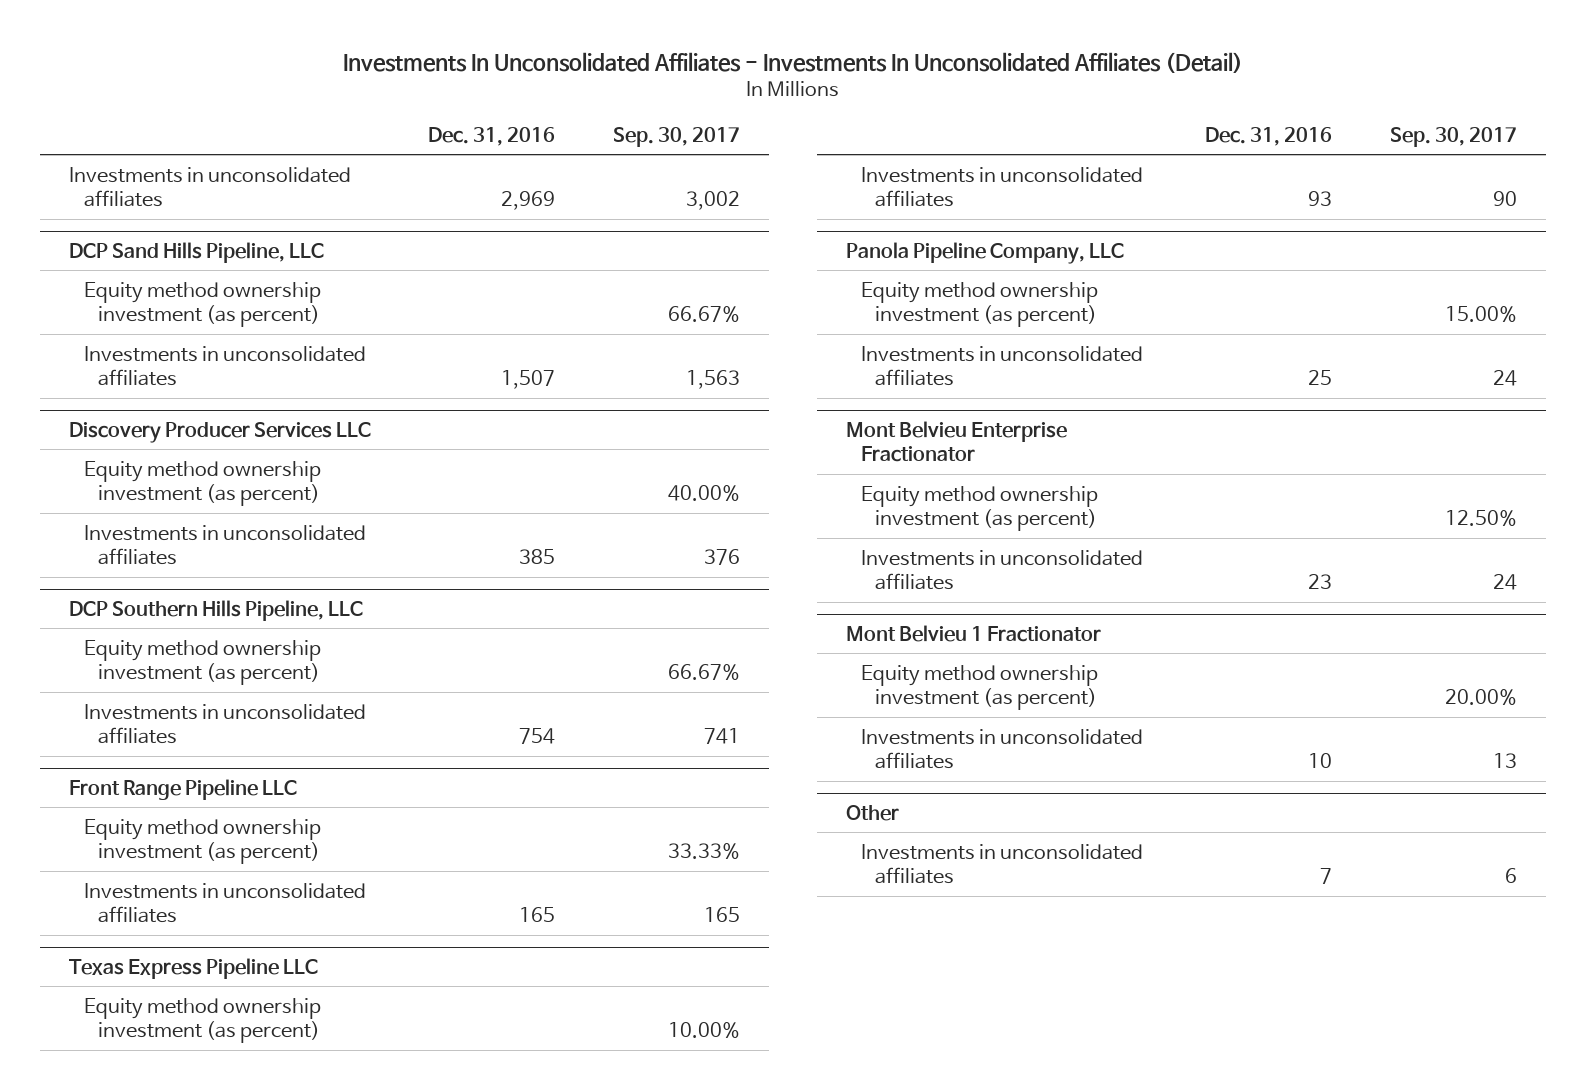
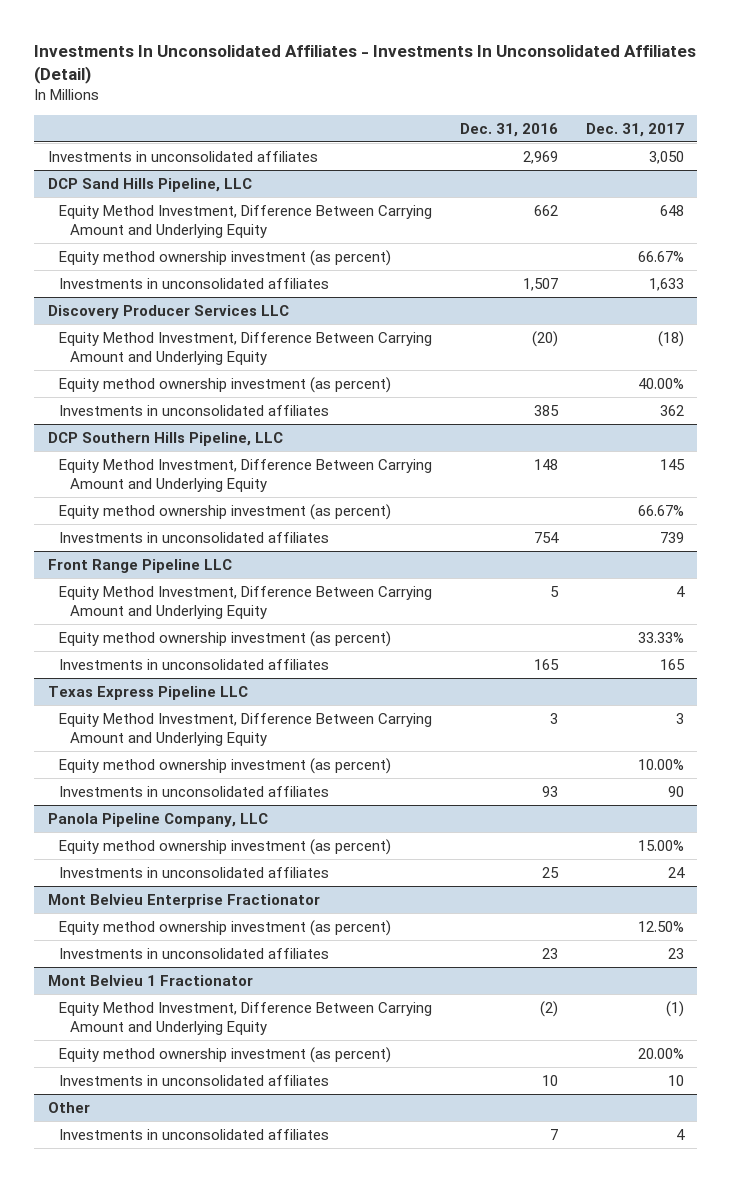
- | Dec. 31, 2016 | Sep. 30, 2017
+ | Dec. 31, 2016 | Dec. 31, 2017
@ DCP Sand Hills Pipeline, LLC
+ Equity Method Investment, Difference Between Carrying Amount and Underlying Equity | 662 | 648
@ Discovery Producer Services LLC
+ Equity Method Investment, Difference Between Carrying Amount and Underlying Equity | (20) | (18)
@ DCP Southern Hills Pipeline, LLC
+ Equity Method Investment, Difference Between Carrying Amount and Underlying Equity | 148 | 145
@ Front Range Pipeline LLC
+ Equity Method Investment, Difference Between Carrying Amount and Underlying Equity | 5 | 4
@ Texas Express Pipeline LLC
+ Equity Method Investment, Difference Between Carrying Amount and Underlying Equity | 3 | 3
@ Mont Belvieu 1 Fractionator
+ Equity Method Investment, Difference Between Carrying Amount and Underlying Equity | (2) | (1)

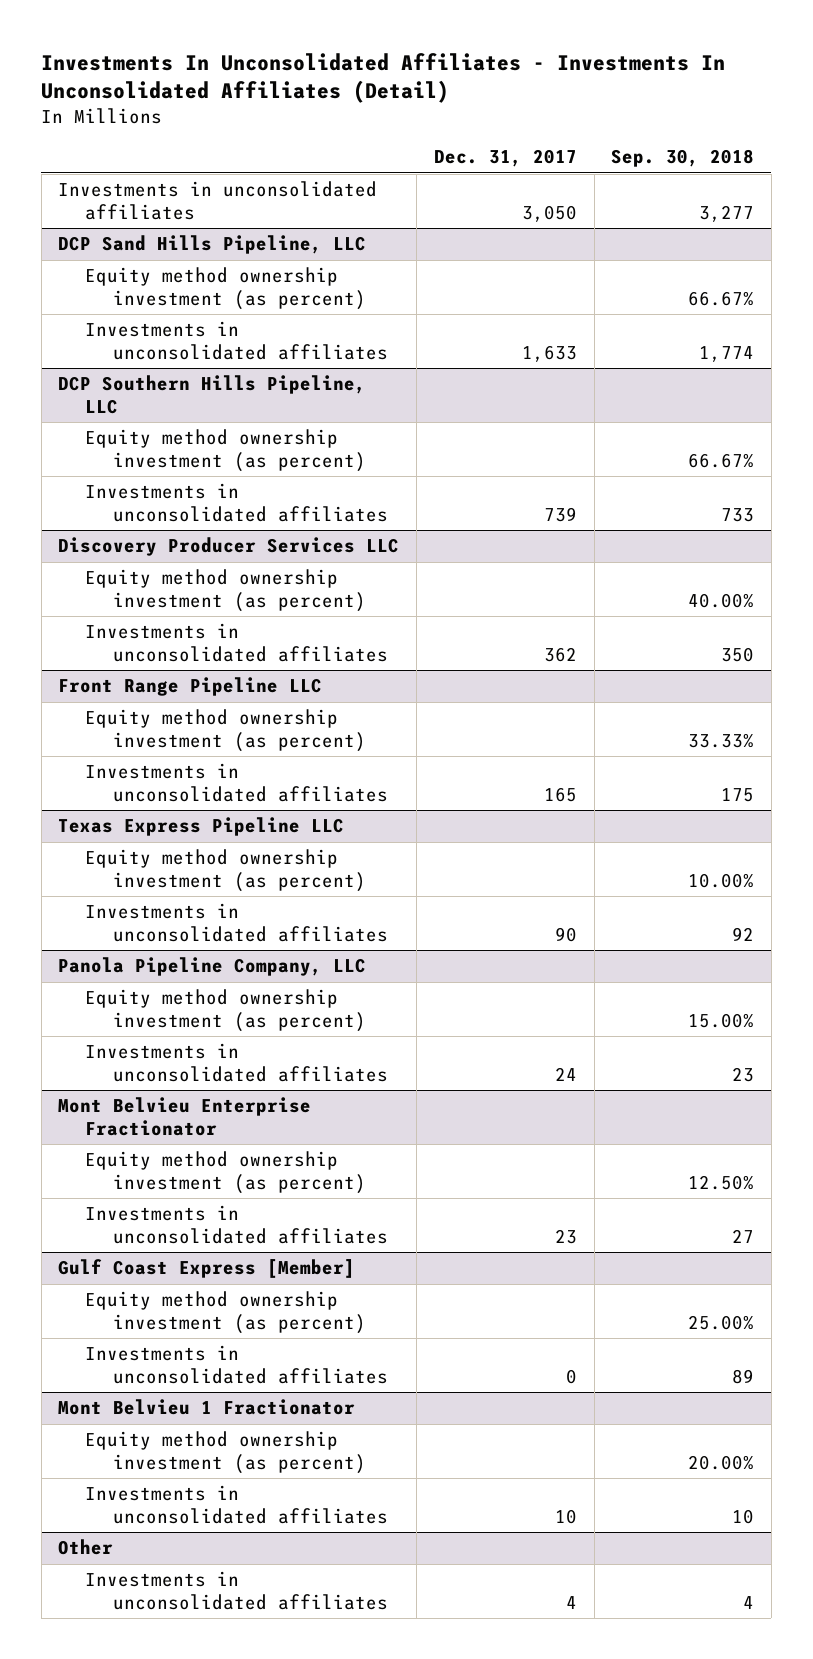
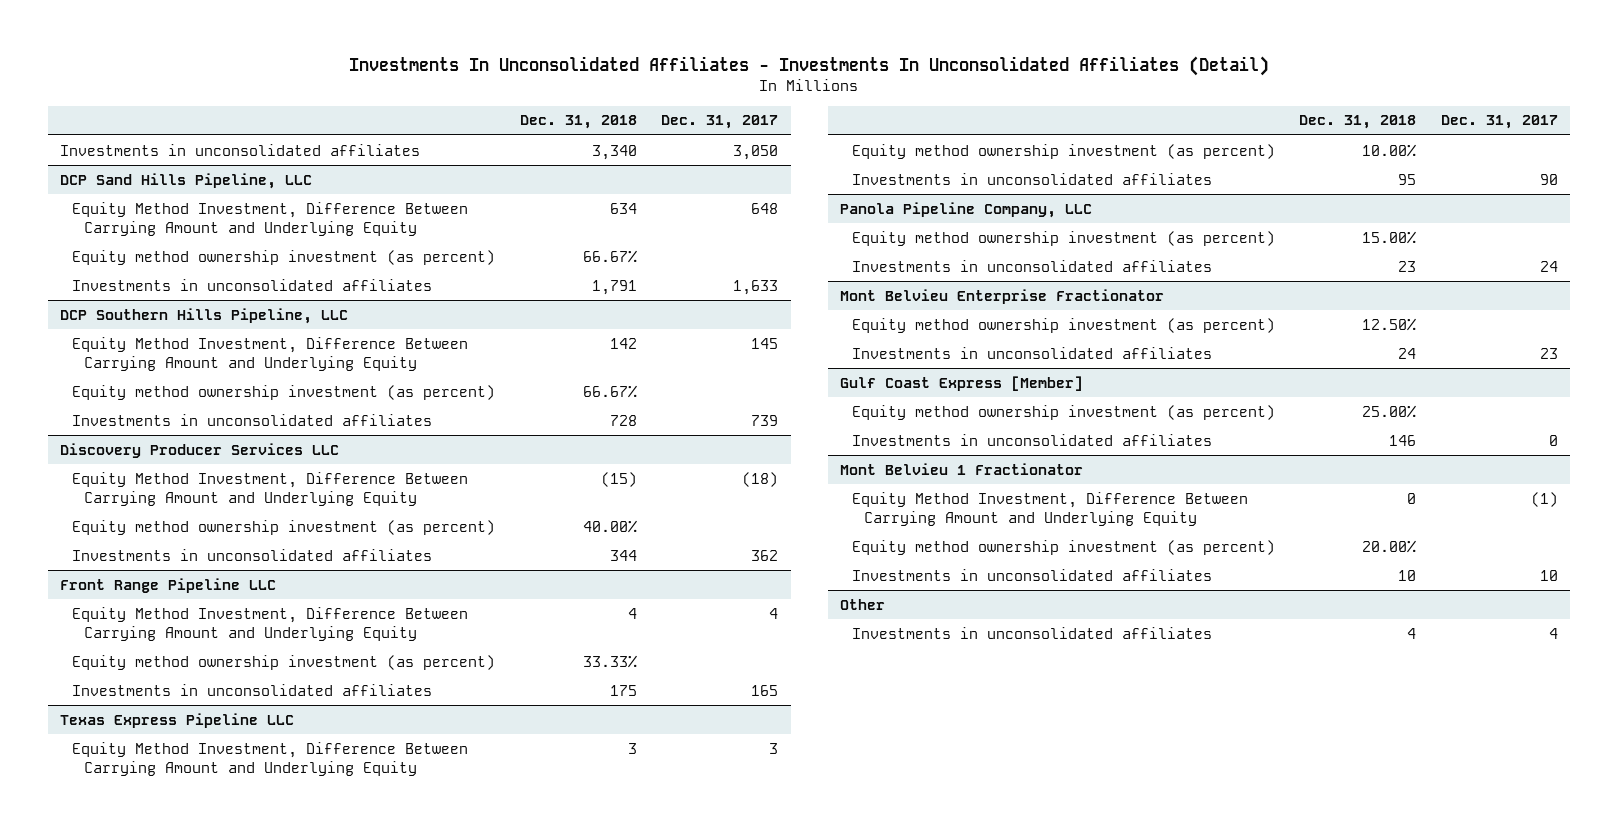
- | Dec. 31, 2017 | Sep. 30, 2018
+ | Dec. 31, 2018 | Dec. 31, 2017
@ DCP Sand Hills Pipeline, LLC
+ Equity Method Investment, Difference Between Carrying Amount and Underlying Equity | 634 | 648
@ DCP Southern Hills Pipeline, LLC
+ Equity Method Investment, Difference Between Carrying Amount and Underlying Equity | 142 | 145
@ Discovery Producer Services LLC
+ Equity Method Investment, Difference Between Carrying Amount and Underlying Equity | (15) | (18)
@ Front Range Pipeline LLC
+ Equity Method Investment, Difference Between Carrying Amount and Underlying Equity | 4 | 4
@ Texas Express Pipeline LLC
+ Equity Method Investment, Difference Between Carrying Amount and Underlying Equity | 3 | 3
@ Mont Belvieu 1 Fractionator
+ Equity Method Investment, Difference Between Carrying Amount and Underlying Equity | 0 | (1)

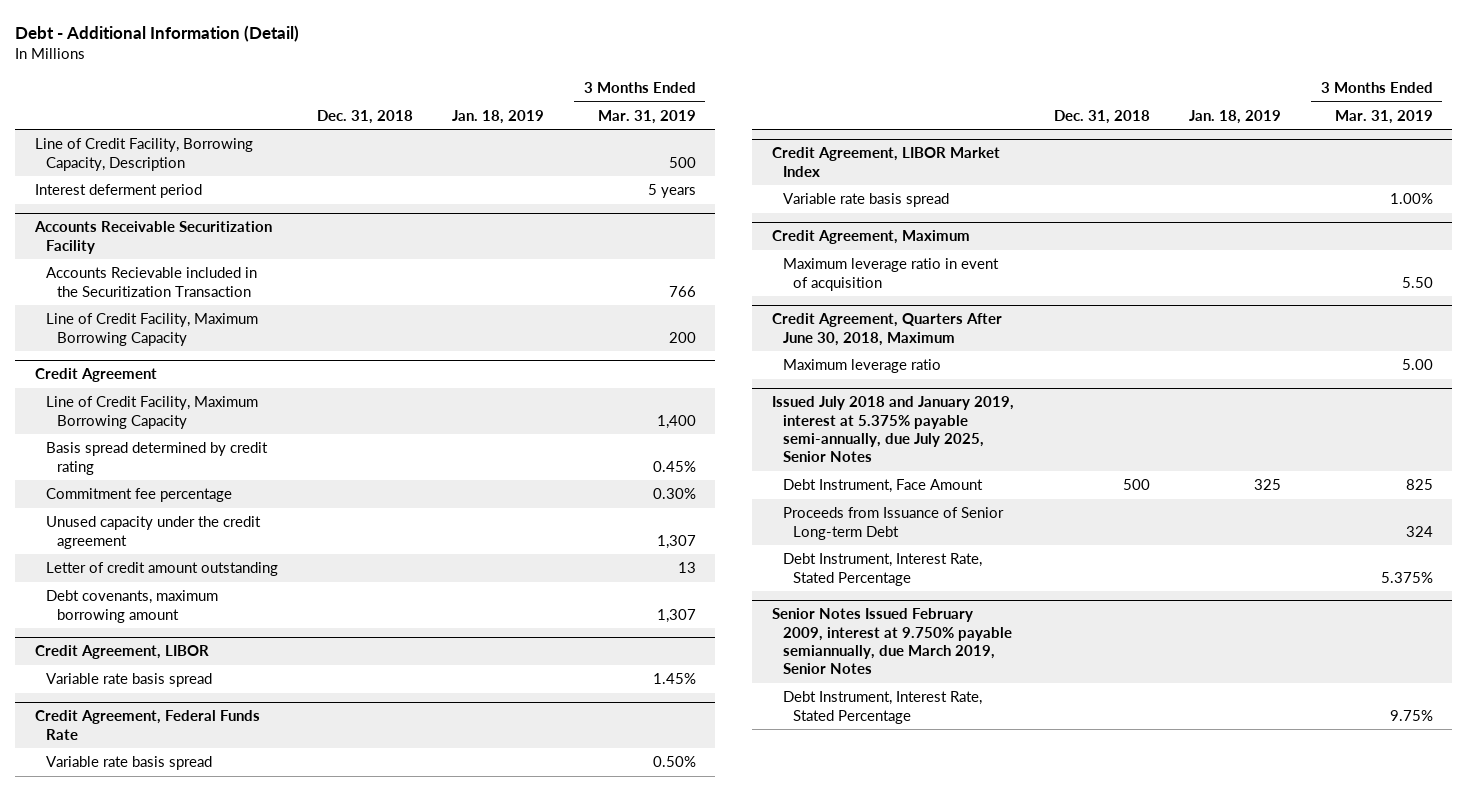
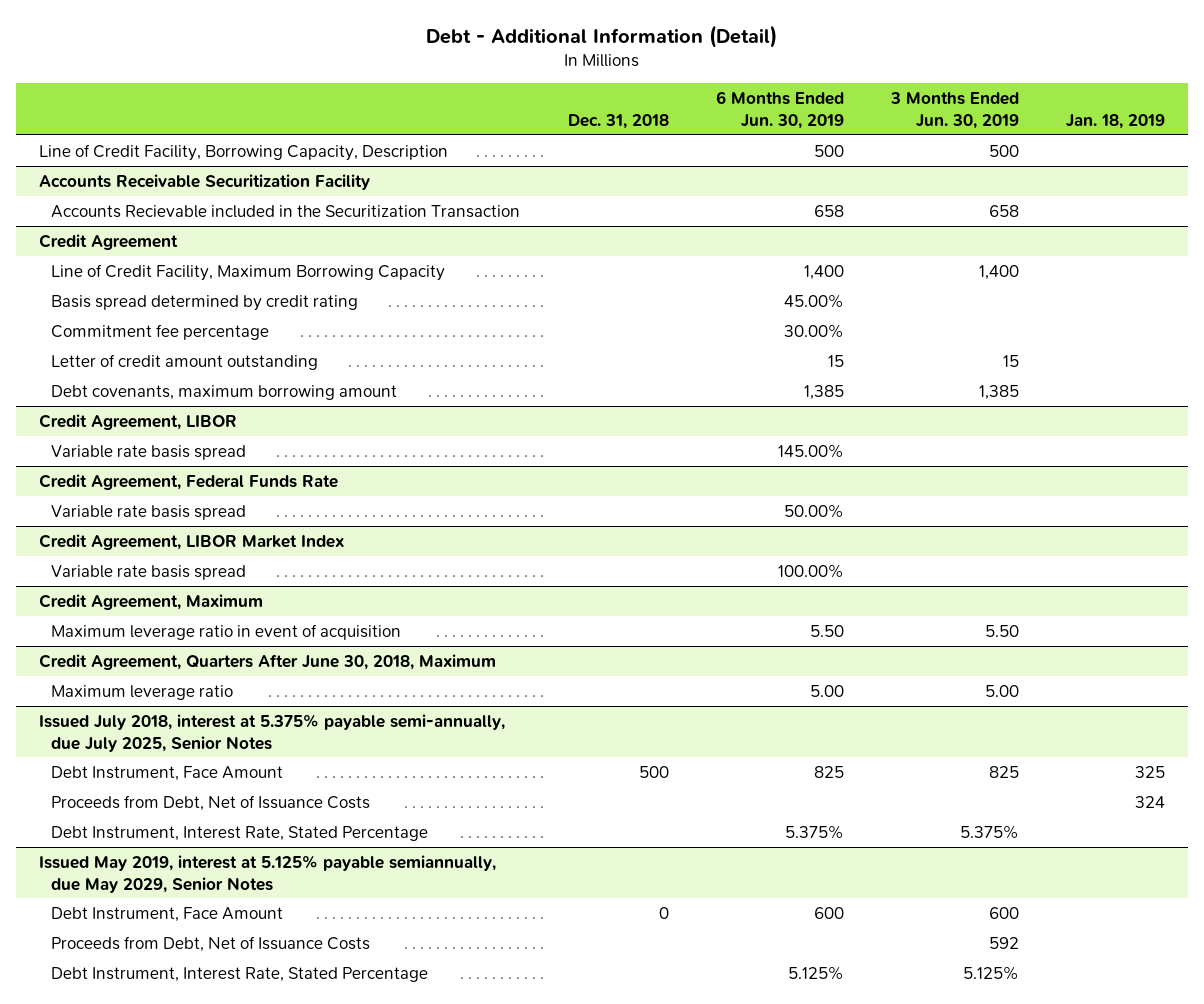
- | Dec. 31, 2018 | Jan. 18, 2019 | 3 Months Ended Mar. 31, 2019
+ | Dec. 31, 2018 | 6 Months Ended Jun. 30, 2019 | 3 Months Ended Jun. 30, 2019 | Jan. 18, 2019
- Interest deferment period | | | 5 years
@ Accounts Receivable Securitization Facility
- Line of Credit Facility, Maximum Borrowing Capacity | | | 200
@ Credit Agreement
- Unused capacity under the credit agreement | | | 1,307
- Issued July 2018 and January 2019, interest at 5.375% payable semi-annually, due July 2025, Senior Notes
+ Issued July 2018, interest at 5.375% payable semi-annually, due July 2025, Senior Notes
- Proceeds from Issuance of Senior Long-term Debt | | | 324
+ Proceeds from Debt, Net of Issuance Costs | | | | 324
- Senior Notes Issued February 2009, interest at 9.750% payable semiannually, due March 2019, Senior Notes
+ Issued May 2019, interest at 5.125% payable semiannually, due May 2029, Senior Notes
+ Debt Instrument, Face Amount | 0 | 600 | 600 |
+ Proceeds from Debt, Net of Issuance Costs | | | 592 |

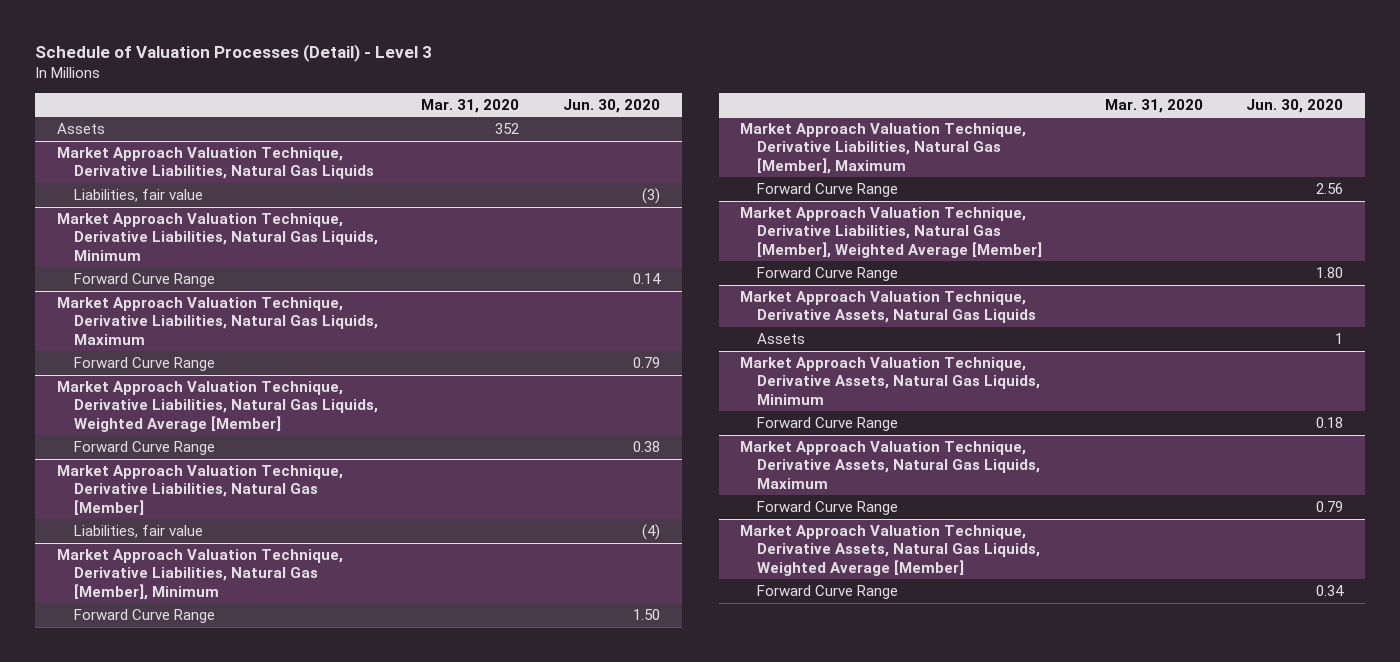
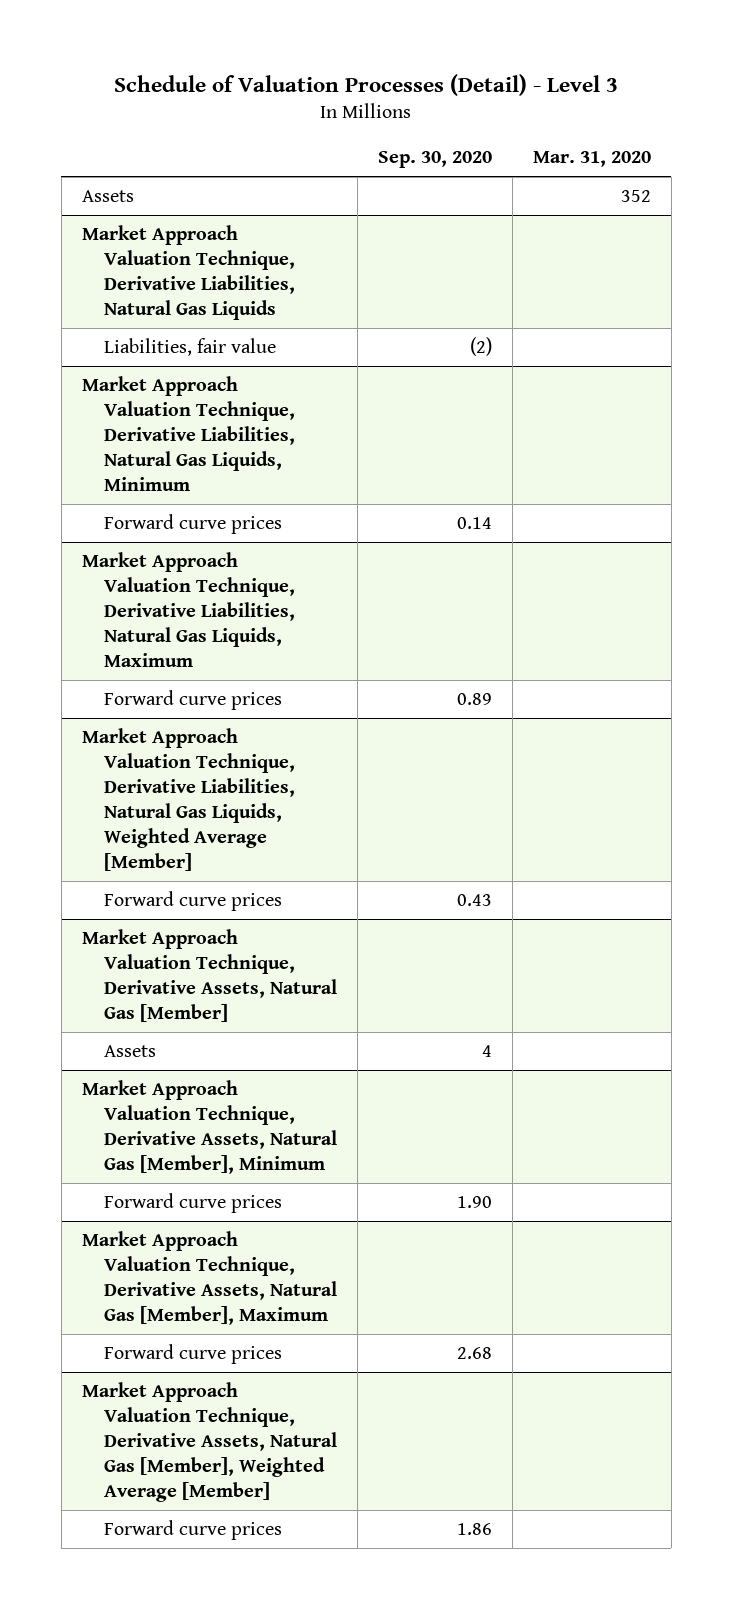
- | Mar. 31, 2020 | Jun. 30, 2020
+ | Sep. 30, 2020 | Mar. 31, 2020
@ Market Approach Valuation Technique, Derivative Liabilities, Natural Gas Liquids, Minimum
- Forward Curve Range | | 0.14
+ Forward curve prices | 0.14 |
@ Market Approach Valuation Technique, Derivative Liabilities, Natural Gas Liquids, Maximum
- Forward Curve Range | | 0.79
+ Forward curve prices | 0.89 |
@ Market Approach Valuation Technique, Derivative Liabilities, Natural Gas Liquids, Weighted Average [Member]
- Forward Curve Range | | 0.38
- Market Approach Valuation Technique, Derivative Liabilities, Natural Gas [Member]
- Liabilities, fair value | | (4)
- Market Approach Valuation Technique, Derivative Liabilities, Natural Gas [Member], Minimum
- Forward Curve Range | | 1.50
- Market Approach Valuation Technique, Derivative Liabilities, Natural Gas [Member], Maximum
- Forward Curve Range | | 2.56
- Market Approach Valuation Technique, Derivative Liabilities, Natural Gas [Member], Weighted Average [Member]
- Forward Curve Range | | 1.80
- Market Approach Valuation Technique, Derivative Assets, Natural Gas Liquids
@ Market Approach Valuation Technique, Derivative Liabilities, Natural Gas Liquids, Weighted Average [Member]
+ Forward curve prices | 0.43 |
+ Market Approach Valuation Technique, Derivative Assets, Natural Gas [Member]
- Market Approach Valuation Technique, Derivative Assets, Natural Gas Liquids, Minimum
- Forward Curve Range | | 0.18
- Market Approach Valuation Technique, Derivative Assets, Natural Gas Liquids, Maximum
- Forward Curve Range | | 0.79
- Market Approach Valuation Technique, Derivative Assets, Natural Gas Liquids, Weighted Average [Member]
- Forward Curve Range | | 0.34
+ Market Approach Valuation Technique, Derivative Assets, Natural Gas [Member], Minimum
+ Forward curve prices | 1.90 |
+ Market Approach Valuation Technique, Derivative Assets, Natural Gas [Member], Maximum
+ Forward curve prices | 2.68 |
+ Market Approach Valuation Technique, Derivative Assets, Natural Gas [Member], Weighted Average [Member]
+ Forward curve prices | 1.86 |

